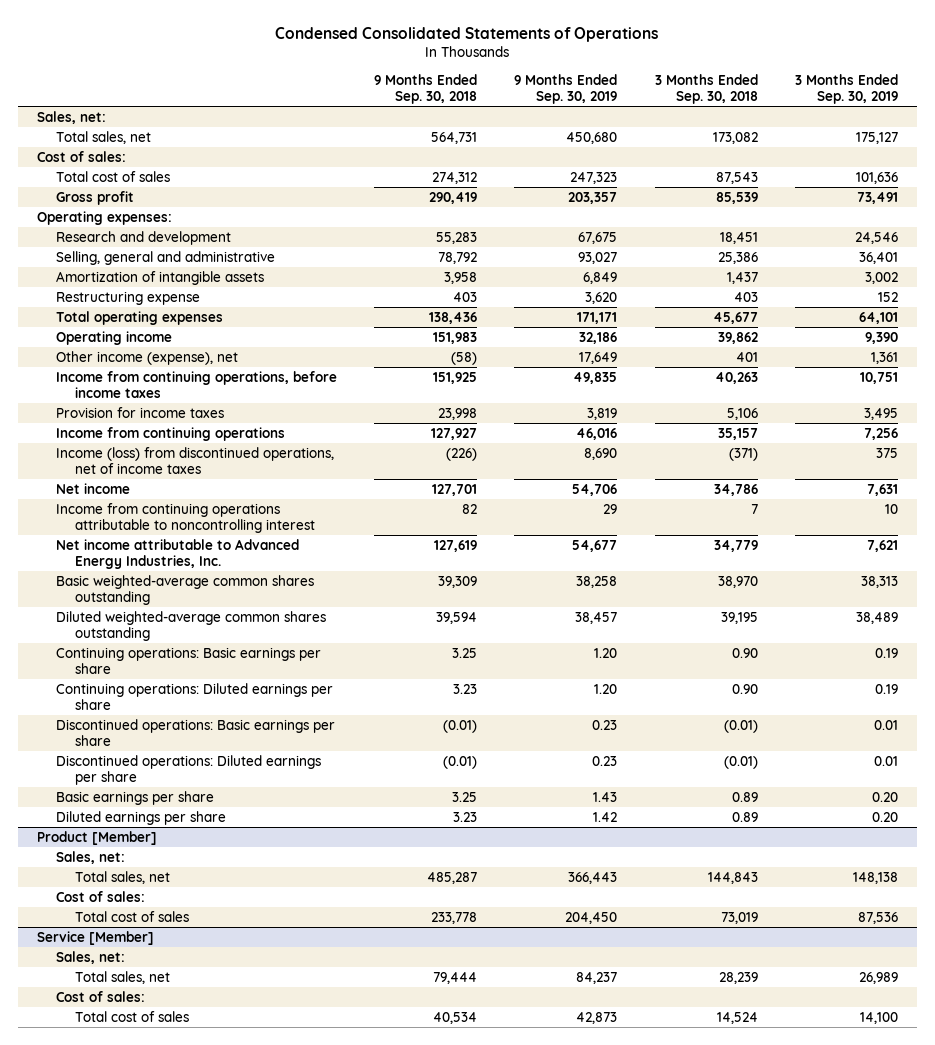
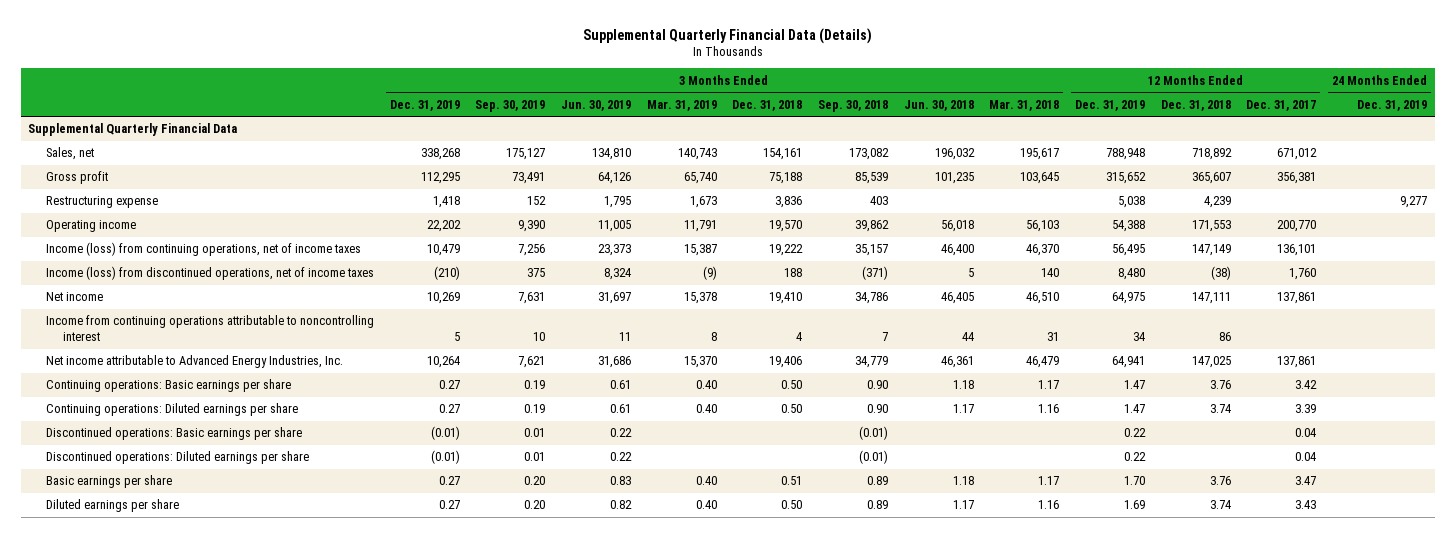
- Condensed Consolidated Statements of Operations
+ Supplemental Quarterly Financial Data (Details)
- | 9 Months Ended Sep. 30, 2018 | 9 Months Ended Sep. 30, 2019 | 3 Months Ended Sep. 30, 2018 | 3 Months Ended Sep. 30, 2019
+ | 3 Months Ended Dec. 31, 2019 | 3 Months Ended Sep. 30, 2019 | 3 Months Ended Jun. 30, 2019 | 3 Months Ended Mar. 31, 2019 | 3 Months Ended Dec. 31, 2018 | 3 Months Ended Sep. 30, 2018 | 3 Months Ended Jun. 30, 2018 | 3 Months Ended Mar. 31, 2018 | 12 Months Ended Dec. 31, 2019 | 12 Months Ended Dec. 31, 2018 | 12 Months Ended Dec. 31, 2017 | 24 Months Ended Dec. 31, 2019
- Sales, net:
- Total sales, net | 564,731 | 450,680 | 173,082 | 175,127
- Cost of sales:
- Total cost of sales | 274,312 | 247,323 | 87,543 | 101,636
+ Supplemental Quarterly Financial Data
+ Sales, net | 338,268 | 175,127 | 134,810 | 140,743 | 154,161 | 173,082 | 196,032 | 195,617 | 788,948 | 718,892 | 671,012 |
- Operating expenses:
- Research and development | 55,283 | 67,675 | 18,451 | 24,546
- Selling, general and administrative | 78,792 | 93,027 | 25,386 | 36,401
- Amortization of intangible assets | 3,958 | 6,849 | 1,437 | 3,002
- Total operating expenses | 138,436 | 171,171 | 45,677 | 64,101
- Other income (expense), net | (58) | 17,649 | 401 | 1,361
- Income from continuing operations, before income taxes | 151,925 | 49,835 | 40,263 | 10,751
- Provision for income taxes | 23,998 | 3,819 | 5,106 | 3,495
- Income from continuing operations | 127,927 | 46,016 | 35,157 | 7,256
+ Income (loss) from continuing operations, net of income taxes | 10,479 | 7,256 | 23,373 | 15,387 | 19,222 | 35,157 | 46,400 | 46,370 | 56,495 | 147,149 | 136,101 |
- Basic weighted-average common shares outstanding | 39,309 | 38,258 | 38,970 | 38,313
- Diluted weighted-average common shares outstanding | 39,594 | 38,457 | 39,195 | 38,489
- Product [Member]
- Sales, net:
- Total sales, net | 485,287 | 366,443 | 144,843 | 148,138
- Cost of sales:
- Total cost of sales | 233,778 | 204,450 | 73,019 | 87,536
- Service [Member]
- Sales, net:
- Total sales, net | 79,444 | 84,237 | 28,239 | 26,989
- Cost of sales:
- Total cost of sales | 40,534 | 42,873 | 14,524 | 14,100

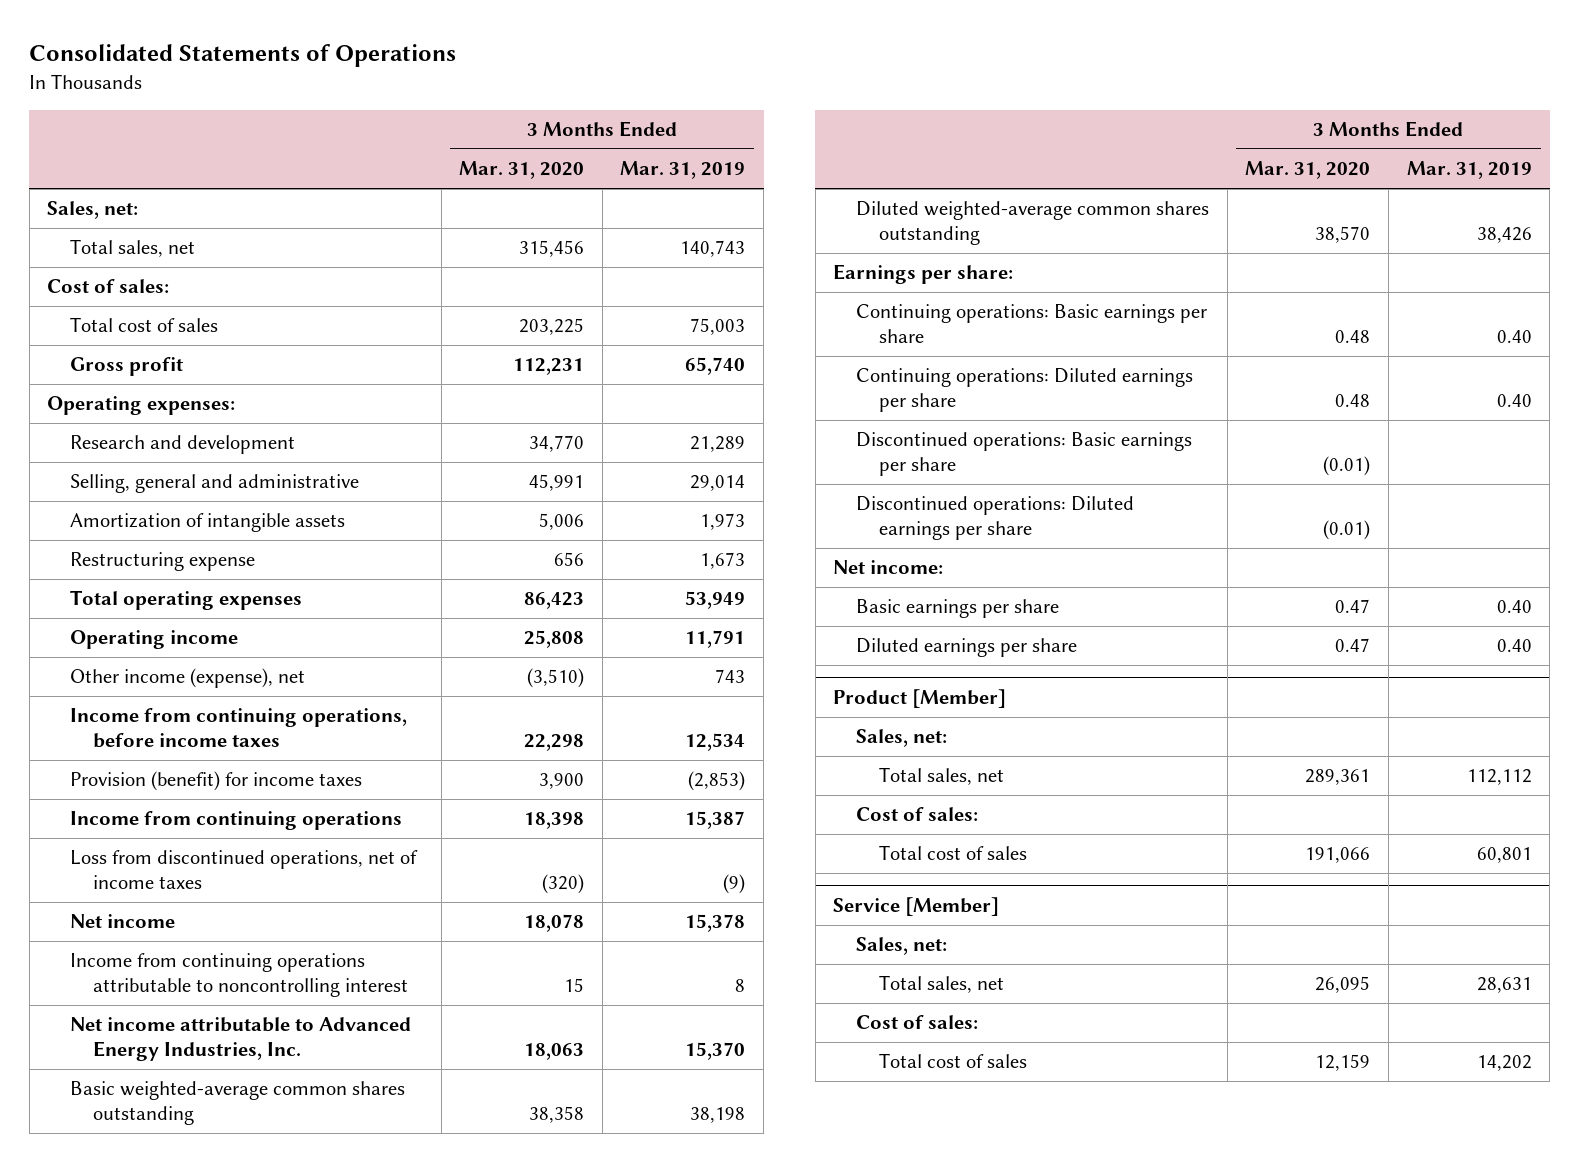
- Supplemental Quarterly Financial Data (Details)
+ Consolidated Statements of Operations
- | 3 Months Ended Dec. 31, 2019 | 3 Months Ended Sep. 30, 2019 | 3 Months Ended Jun. 30, 2019 | 3 Months Ended Mar. 31, 2019 | 3 Months Ended Dec. 31, 2018 | 3 Months Ended Sep. 30, 2018 | 3 Months Ended Jun. 30, 2018 | 3 Months Ended Mar. 31, 2018 | 12 Months Ended Dec. 31, 2019 | 12 Months Ended Dec. 31, 2018 | 12 Months Ended Dec. 31, 2017 | 24 Months Ended Dec. 31, 2019
+ | 3 Months Ended Mar. 31, 2020 | 3 Months Ended Mar. 31, 2019
- Supplemental Quarterly Financial Data
- Sales, net | 338,268 | 175,127 | 134,810 | 140,743 | 154,161 | 173,082 | 196,032 | 195,617 | 788,948 | 718,892 | 671,012 |
+ Sales, net:
+ Total sales, net | 315,456 | 140,743
+ Cost of sales:
+ Total cost of sales | 203,225 | 75,003
+ Operating expenses:
+ Research and development | 34,770 | 21,289
+ Selling, general and administrative | 45,991 | 29,014
+ Amortization of intangible assets | 5,006 | 1,973
+ Total operating expenses | 86,423 | 53,949
- Income (loss) from continuing operations, net of income taxes | 10,479 | 7,256 | 23,373 | 15,387 | 19,222 | 35,157 | 46,400 | 46,370 | 56,495 | 147,149 | 136,101 |
- Income (loss) from discontinued operations, net of income taxes | (210) | 375 | 8,324 | (9) | 188 | (371) | 5 | 140 | 8,480 | (38) | 1,760 |
+ Other income (expense), net | (3,510) | 743
+ Income from continuing operations, before income taxes | 22,298 | 12,534
+ Provision (benefit) for income taxes | 3,900 | (2,853)
+ Income from continuing operations | 18,398 | 15,387
+ Loss from discontinued operations, net of income taxes | (320) | (9)
+ Basic weighted-average common shares outstanding | 38,358 | 38,198
+ Diluted weighted-average common shares outstanding | 38,570 | 38,426
+ Earnings per share:
+ Net income:
+ Product [Member]
+ Sales, net:
+ Total sales, net | 289,361 | 112,112
+ Cost of sales:
+ Total cost of sales | 191,066 | 60,801
+ Service [Member]
+ Sales, net:
+ Total sales, net | 26,095 | 28,631
+ Cost of sales:
+ Total cost of sales | 12,159 | 14,202

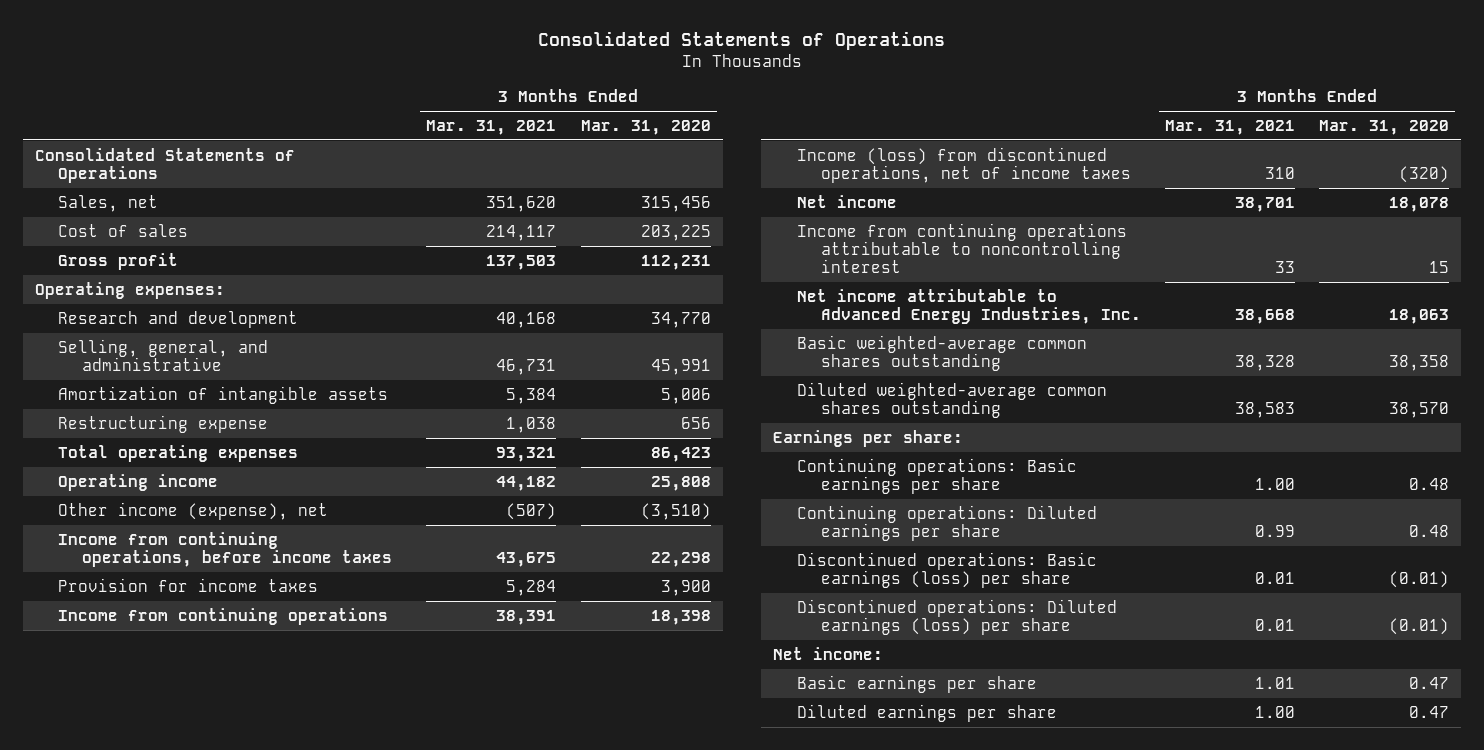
- | 3 Months Ended Mar. 31, 2020 | 3 Months Ended Mar. 31, 2019
+ | 3 Months Ended Mar. 31, 2021 | 3 Months Ended Mar. 31, 2020
- Sales, net:
- Total sales, net | 315,456 | 140,743
- Cost of sales:
- Total cost of sales | 203,225 | 75,003
+ Consolidated Statements of Operations
+ Sales, net | 351,620 | 315,456
+ Cost of sales | 214,117 | 203,225
- Selling, general and administrative | 45,991 | 29,014
+ Selling, general, and administrative | 46,731 | 45,991
- Provision (benefit) for income taxes | 3,900 | (2,853)
+ Provision for income taxes | 5,284 | 3,900
- Loss from discontinued operations, net of income taxes | (320) | (9)
+ Income (loss) from discontinued operations, net of income taxes | 310 | (320)
- Discontinued operations: Basic earnings per share | (0.01) |
- Discontinued operations: Diluted earnings per share | (0.01) |
+ Discontinued operations: Basic earnings (loss) per share | 0.01 | (0.01)
+ Discontinued operations: Diluted earnings (loss) per share | 0.01 | (0.01)
- Product [Member]
- Sales, net:
- Total sales, net | 289,361 | 112,112
- Cost of sales:
- Total cost of sales | 191,066 | 60,801
- Service [Member]
- Sales, net:
- Total sales, net | 26,095 | 28,631
- Cost of sales:
- Total cost of sales | 12,159 | 14,202

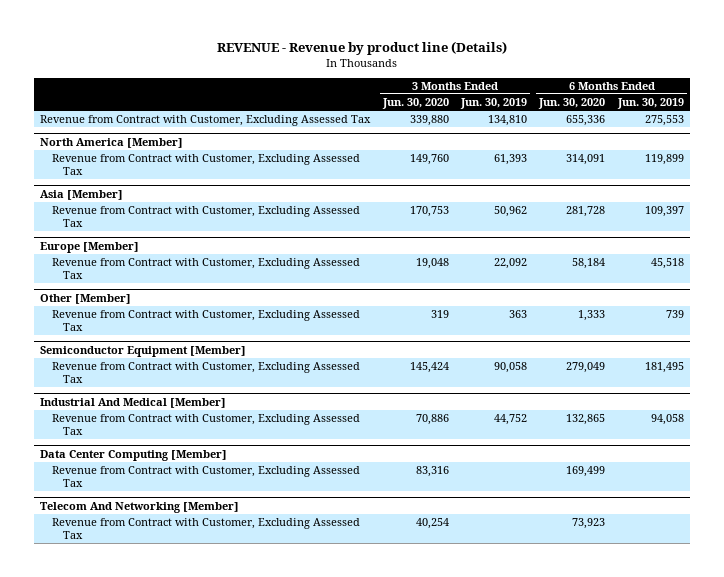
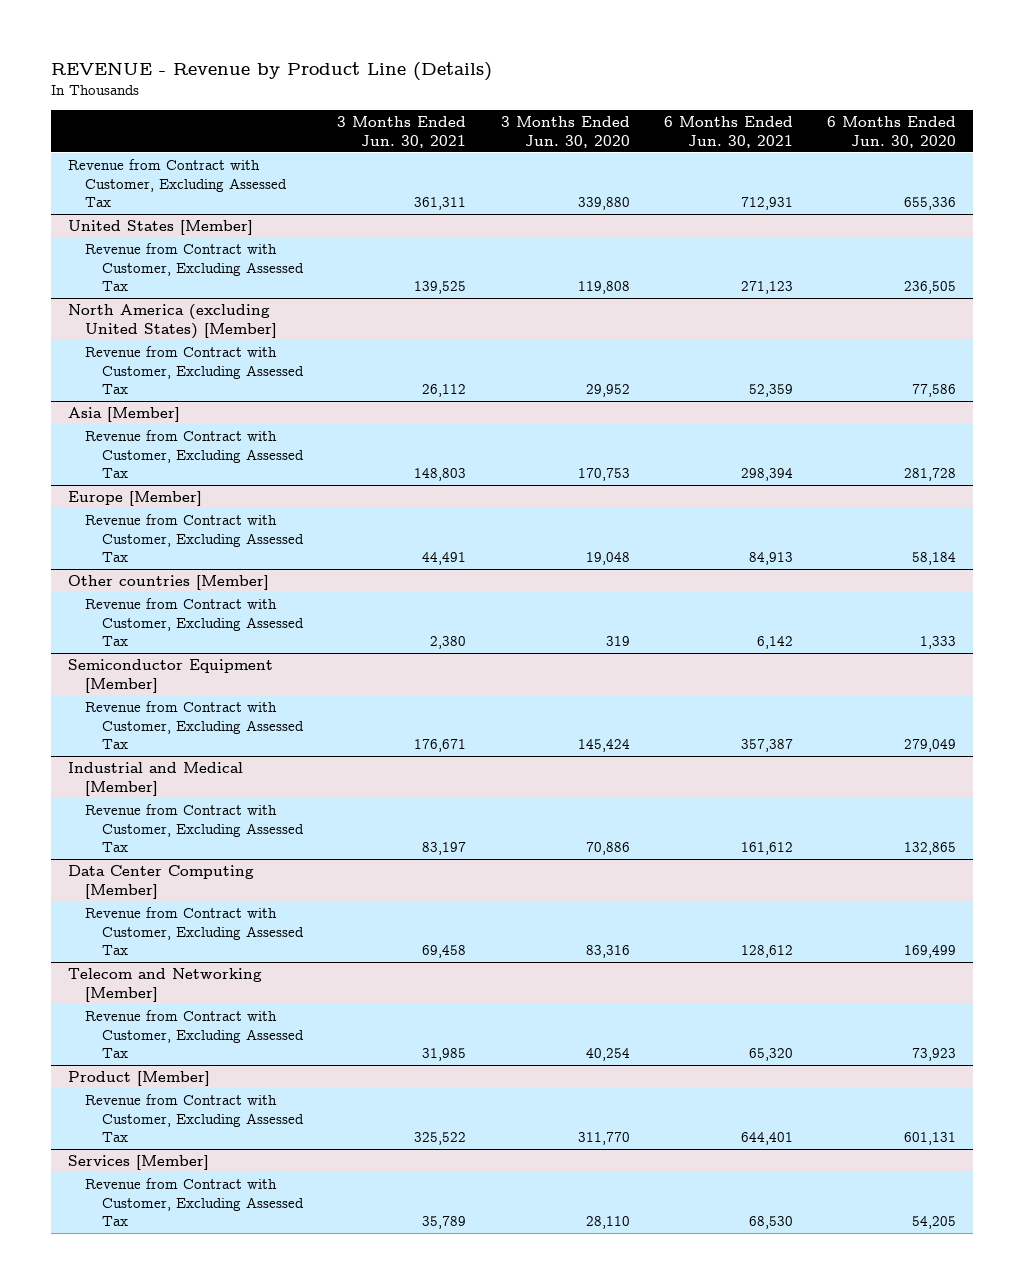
- REVENUE - Revenue by product line (Details)
+ REVENUE - Revenue by Product Line (Details)
- | 3 Months Ended Jun. 30, 2020 | 3 Months Ended Jun. 30, 2019 | 6 Months Ended Jun. 30, 2020 | 6 Months Ended Jun. 30, 2019
+ | 3 Months Ended Jun. 30, 2021 | 3 Months Ended Jun. 30, 2020 | 6 Months Ended Jun. 30, 2021 | 6 Months Ended Jun. 30, 2020
- North America [Member]
- Revenue from Contract with Customer, Excluding Assessed Tax | 149,760 | 61,393 | 314,091 | 119,899
+ United States [Member]
+ Revenue from Contract with Customer, Excluding Assessed Tax | 139,525 | 119,808 | 271,123 | 236,505
+ North America (excluding United States) [Member]
+ Revenue from Contract with Customer, Excluding Assessed Tax | 26,112 | 29,952 | 52,359 | 77,586
- Other [Member]
+ Other countries [Member]
- Industrial And Medical [Member]
+ Industrial and Medical [Member]
- Telecom And Networking [Member]
+ Telecom and Networking [Member]
+ Product [Member]
+ Revenue from Contract with Customer, Excluding Assessed Tax | 325,522 | 311,770 | 644,401 | 601,131
+ Services [Member]
+ Revenue from Contract with Customer, Excluding Assessed Tax | 35,789 | 28,110 | 68,530 | 54,205

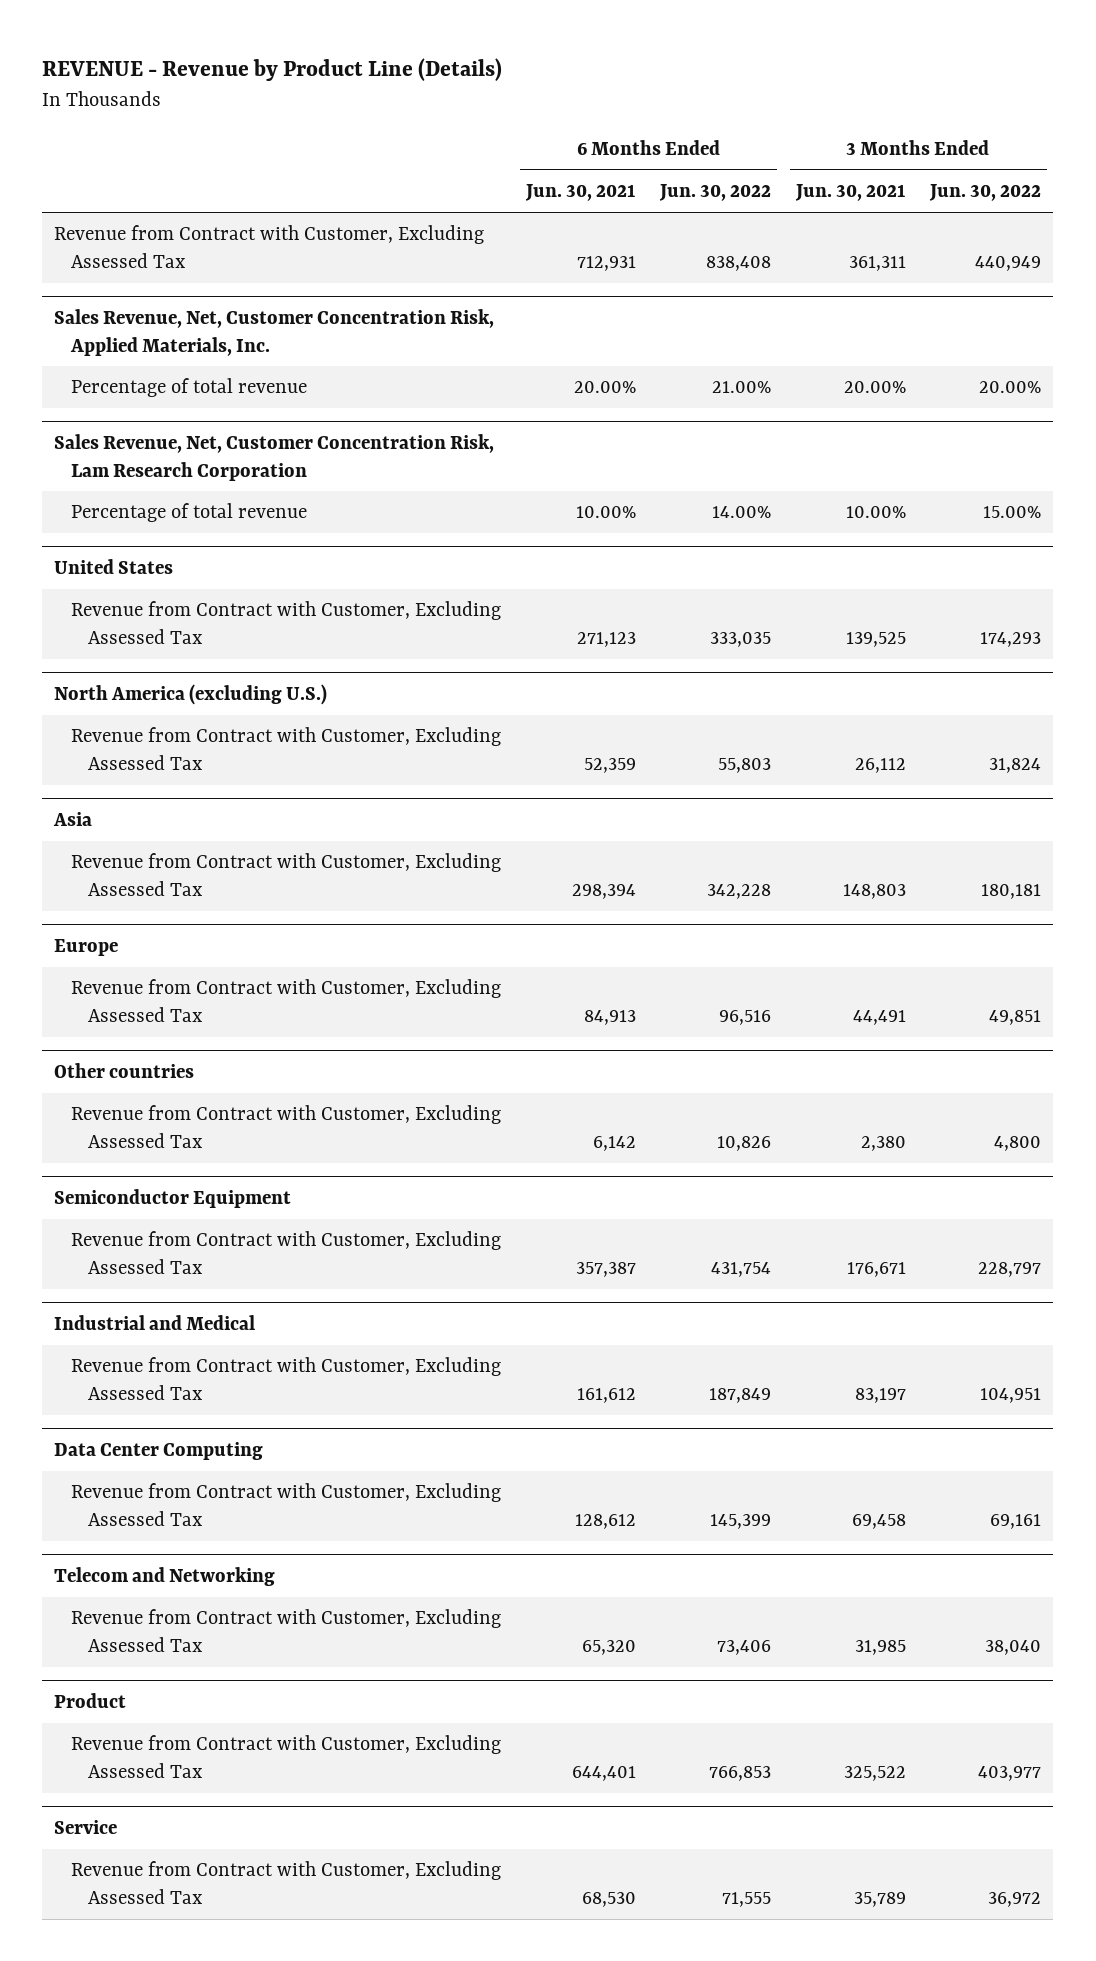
- | 3 Months Ended Jun. 30, 2021 | 3 Months Ended Jun. 30, 2020 | 6 Months Ended Jun. 30, 2021 | 6 Months Ended Jun. 30, 2020
+ | 6 Months Ended Jun. 30, 2021 | 6 Months Ended Jun. 30, 2022 | 3 Months Ended Jun. 30, 2021 | 3 Months Ended Jun. 30, 2022
- United States [Member]
+ Sales Revenue, Net, Customer Concentration Risk, Applied Materials, Inc.
+ Percentage of total revenue | 20.00% | 21.00% | 20.00% | 20.00%
+ Sales Revenue, Net, Customer Concentration Risk, Lam Research Corporation
+ Percentage of total revenue | 10.00% | 14.00% | 10.00% | 15.00%
+ United States
- North America (excluding United States) [Member]
+ North America (excluding U.S.)
- Asia [Member]
+ Asia
- Europe [Member]
+ Europe
- Other countries [Member]
+ Other countries
- Semiconductor Equipment [Member]
+ Semiconductor Equipment
- Industrial and Medical [Member]
+ Industrial and Medical
- Data Center Computing [Member]
+ Data Center Computing
- Telecom and Networking [Member]
+ Telecom and Networking
- Product [Member]
+ Product
- Services [Member]
+ Service

